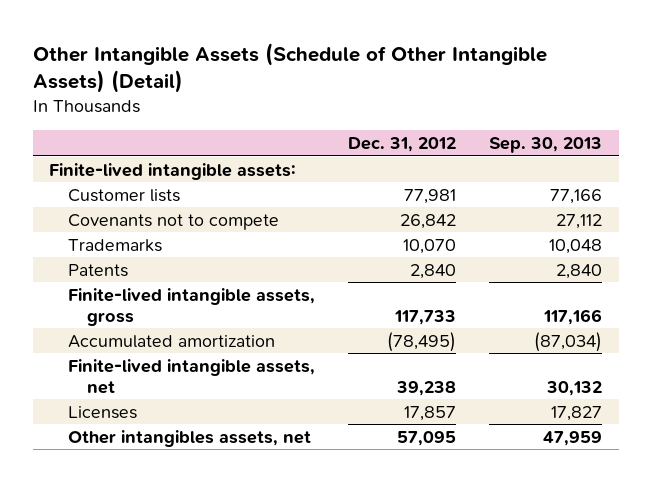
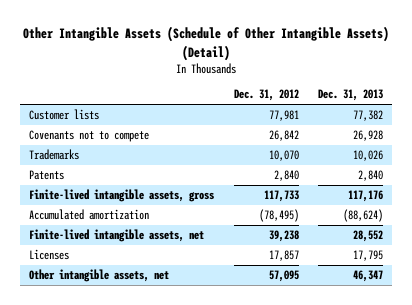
- | Dec. 31, 2012 | Sep. 30, 2013
+ | Dec. 31, 2012 | Dec. 31, 2013
- Finite-lived intangible assets:
- Other intangibles assets, net | 57,095 | 47,959
+ Other intangible assets, net | 57,095 | 46,347

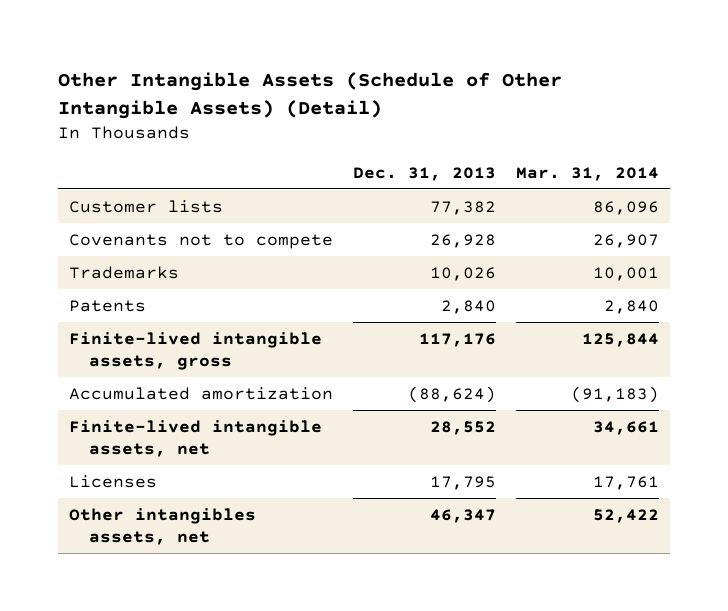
- | Dec. 31, 2012 | Dec. 31, 2013
+ | Dec. 31, 2013 | Mar. 31, 2014
- Other intangible assets, net | 57,095 | 46,347
+ Other intangibles assets, net | 46,347 | 52,422

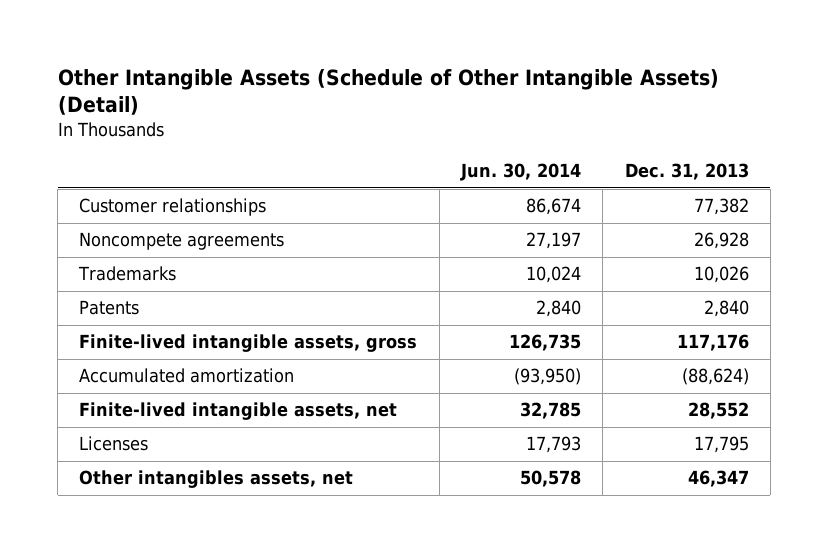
- | Dec. 31, 2013 | Mar. 31, 2014
+ | Jun. 30, 2014 | Dec. 31, 2013
- Customer lists | 77,382 | 86,096
- Covenants not to compete | 26,928 | 26,907
+ Customer relationships | 86,674 | 77,382
+ Noncompete agreements | 27,197 | 26,928

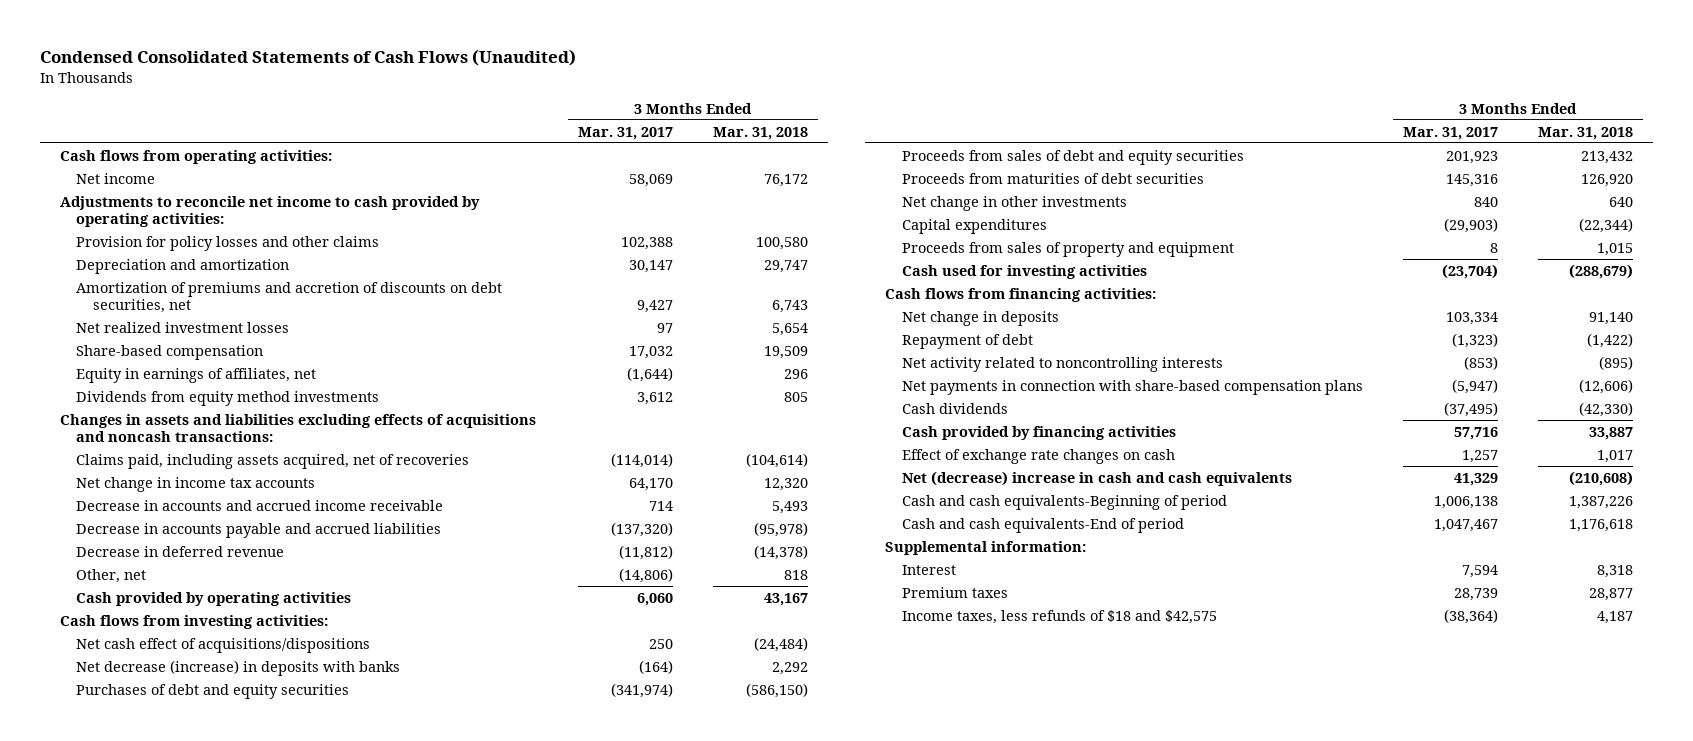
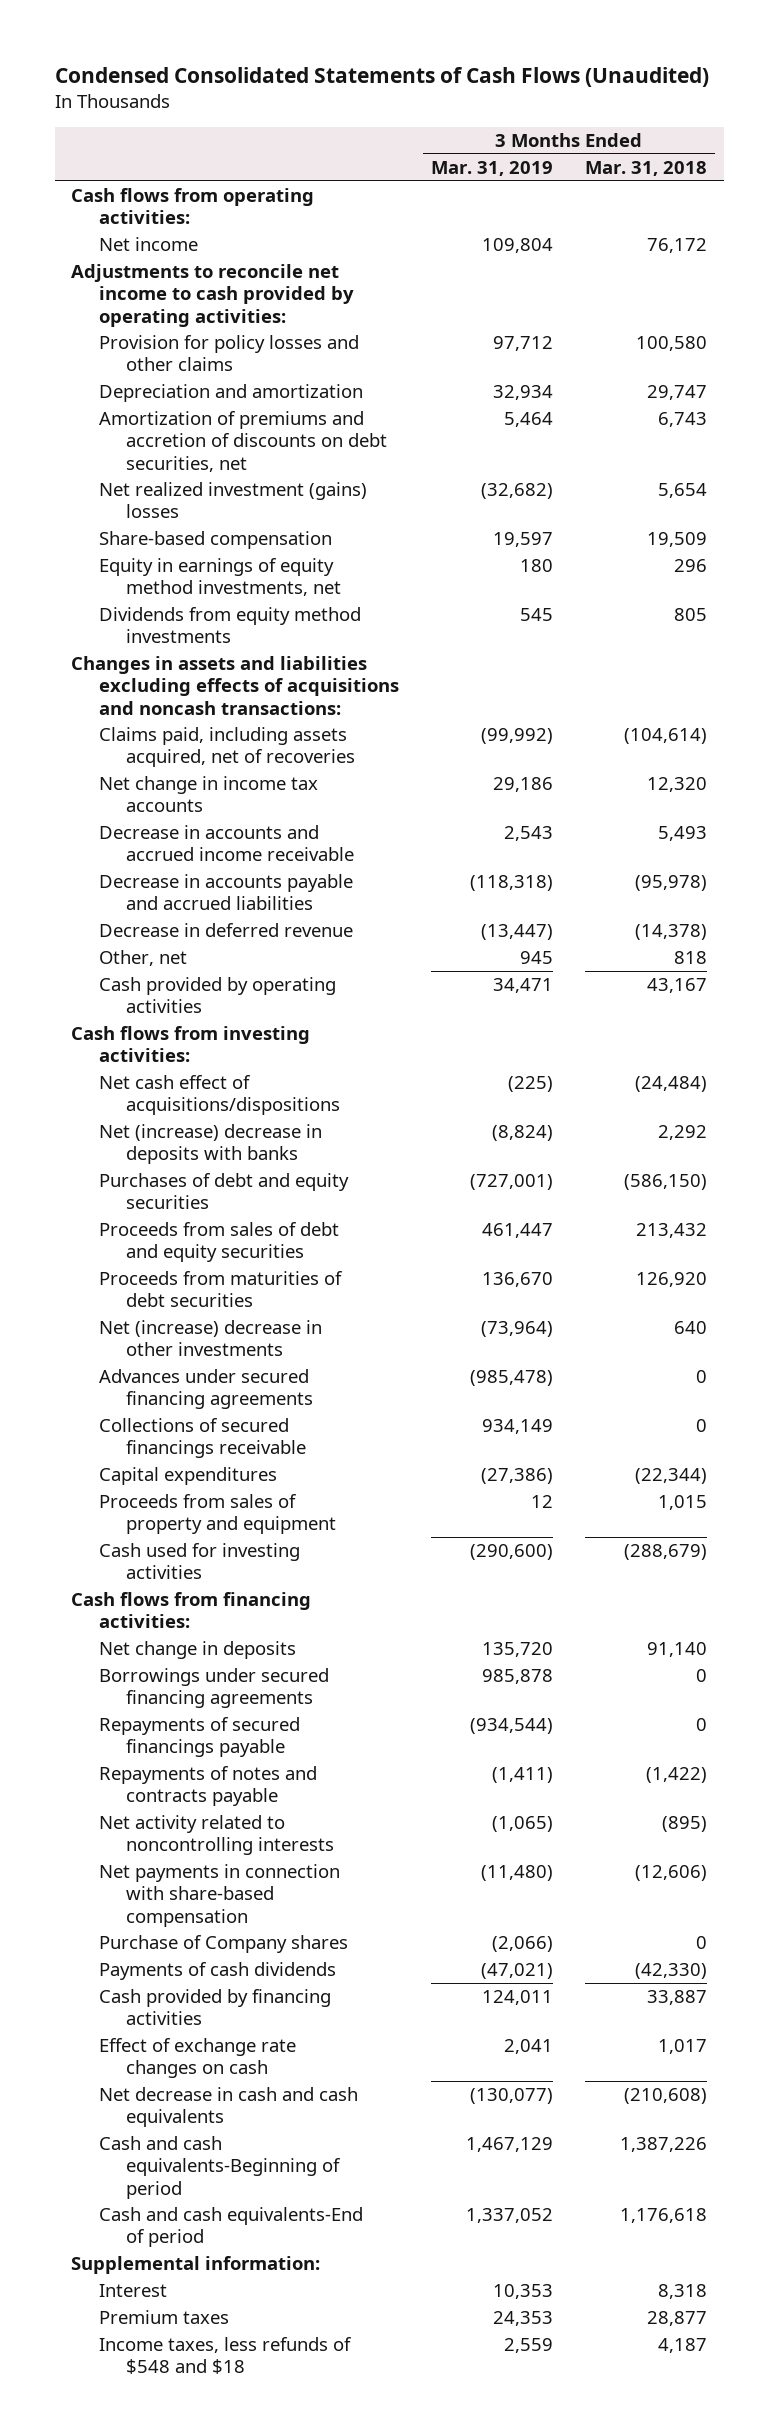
- | 3 Months Ended Mar. 31, 2017 | 3 Months Ended Mar. 31, 2018
+ | 3 Months Ended Mar. 31, 2019 | 3 Months Ended Mar. 31, 2018
- Net realized investment losses | 97 | 5,654
+ Net realized investment (gains) losses | (32,682) | 5,654
- Equity in earnings of affiliates, net | (1,644) | 296
+ Equity in earnings of equity method investments, net | 180 | 296
- Net decrease (increase) in deposits with banks | (164) | 2,292
+ Net (increase) decrease in deposits with banks | (8,824) | 2,292
- Net change in other investments | 840 | 640
+ Net (increase) decrease in other investments | (73,964) | 640
+ Advances under secured financing agreements | (985,478) | 0
+ Collections of secured financings receivable | 934,149 | 0
- Repayment of debt | (1,323) | (1,422)
+ Borrowings under secured financing agreements | 985,878 | 0
+ Repayments of secured financings payable | (934,544) | 0
+ Repayments of notes and contracts payable | (1,411) | (1,422)
- Net payments in connection with share-based compensation plans | (5,947) | (12,606)
- Cash dividends | (37,495) | (42,330)
+ Net payments in connection with share-based compensation | (11,480) | (12,606)
+ Purchase of Company shares | (2,066) | 0
+ Payments of cash dividends | (47,021) | (42,330)
- Net (decrease) increase in cash and cash equivalents | 41,329 | (210,608)
+ Net decrease in cash and cash equivalents | (130,077) | (210,608)
- Income taxes, less refunds of $18 and $42,575 | (38,364) | 4,187
+ Income taxes, less refunds of $548 and $18 | 2,559 | 4,187

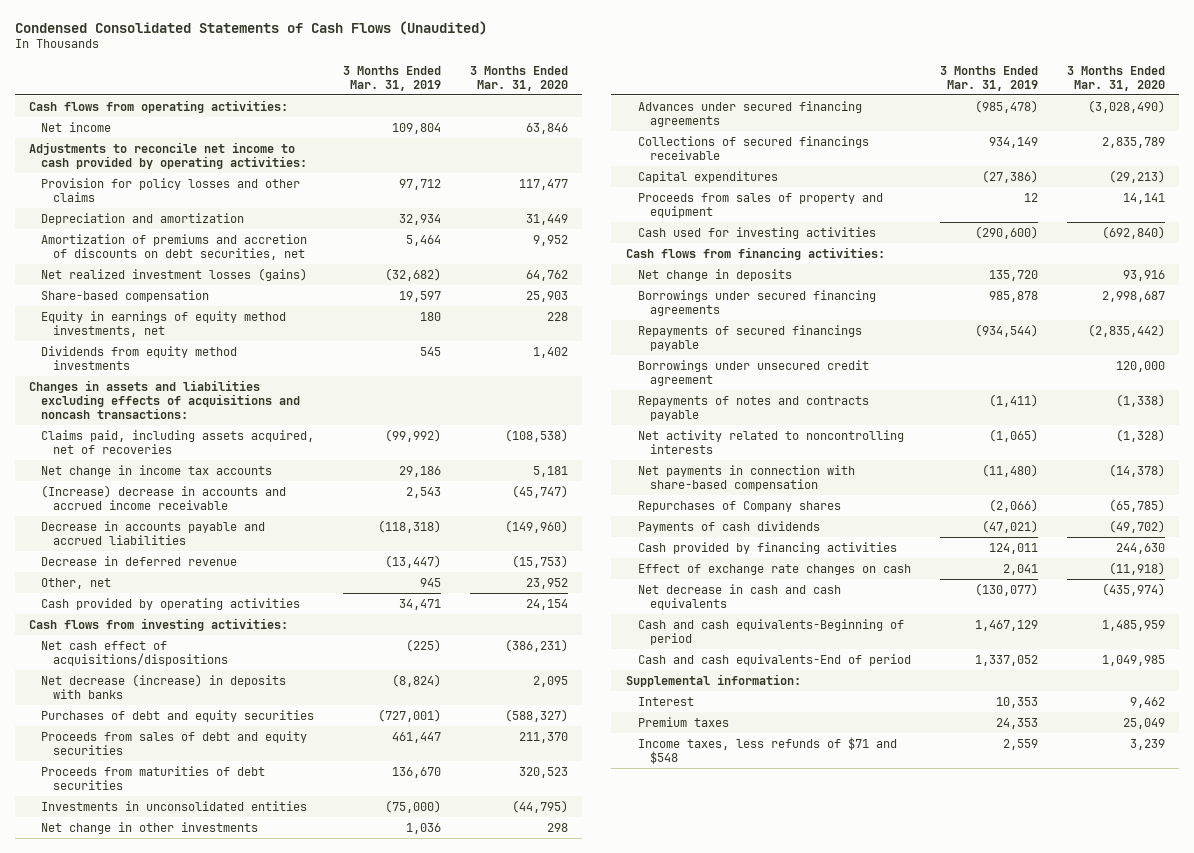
- | 3 Months Ended Mar. 31, 2019 | 3 Months Ended Mar. 31, 2018
+ | 3 Months Ended Mar. 31, 2019 | 3 Months Ended Mar. 31, 2020
- Net realized investment (gains) losses | (32,682) | 5,654
+ Net realized investment losses (gains) | (32,682) | 64,762
- Decrease in accounts and accrued income receivable | 2,543 | 5,493
+ (Increase) decrease in accounts and accrued income receivable | 2,543 | (45,747)
- Net (increase) decrease in deposits with banks | (8,824) | 2,292
+ Net decrease (increase) in deposits with banks | (8,824) | 2,095
- Net (increase) decrease in other investments | (73,964) | 640
+ Investments in unconsolidated entities | (75,000) | (44,795)
+ Net change in other investments | 1,036 | 298
+ Borrowings under unsecured credit agreement | | 120,000
- Purchase of Company shares | (2,066) | 0
+ Repurchases of Company shares | (2,066) | (65,785)
- Income taxes, less refunds of $548 and $18 | 2,559 | 4,187
+ Income taxes, less refunds of $71 and $548 | 2,559 | 3,239

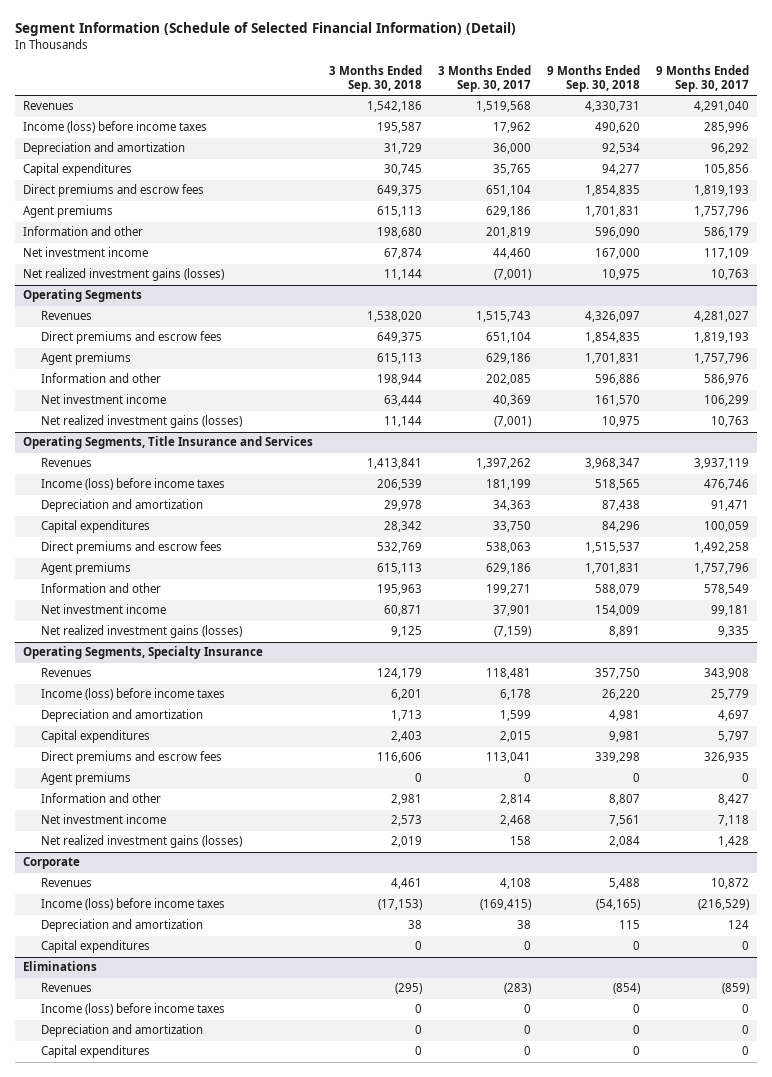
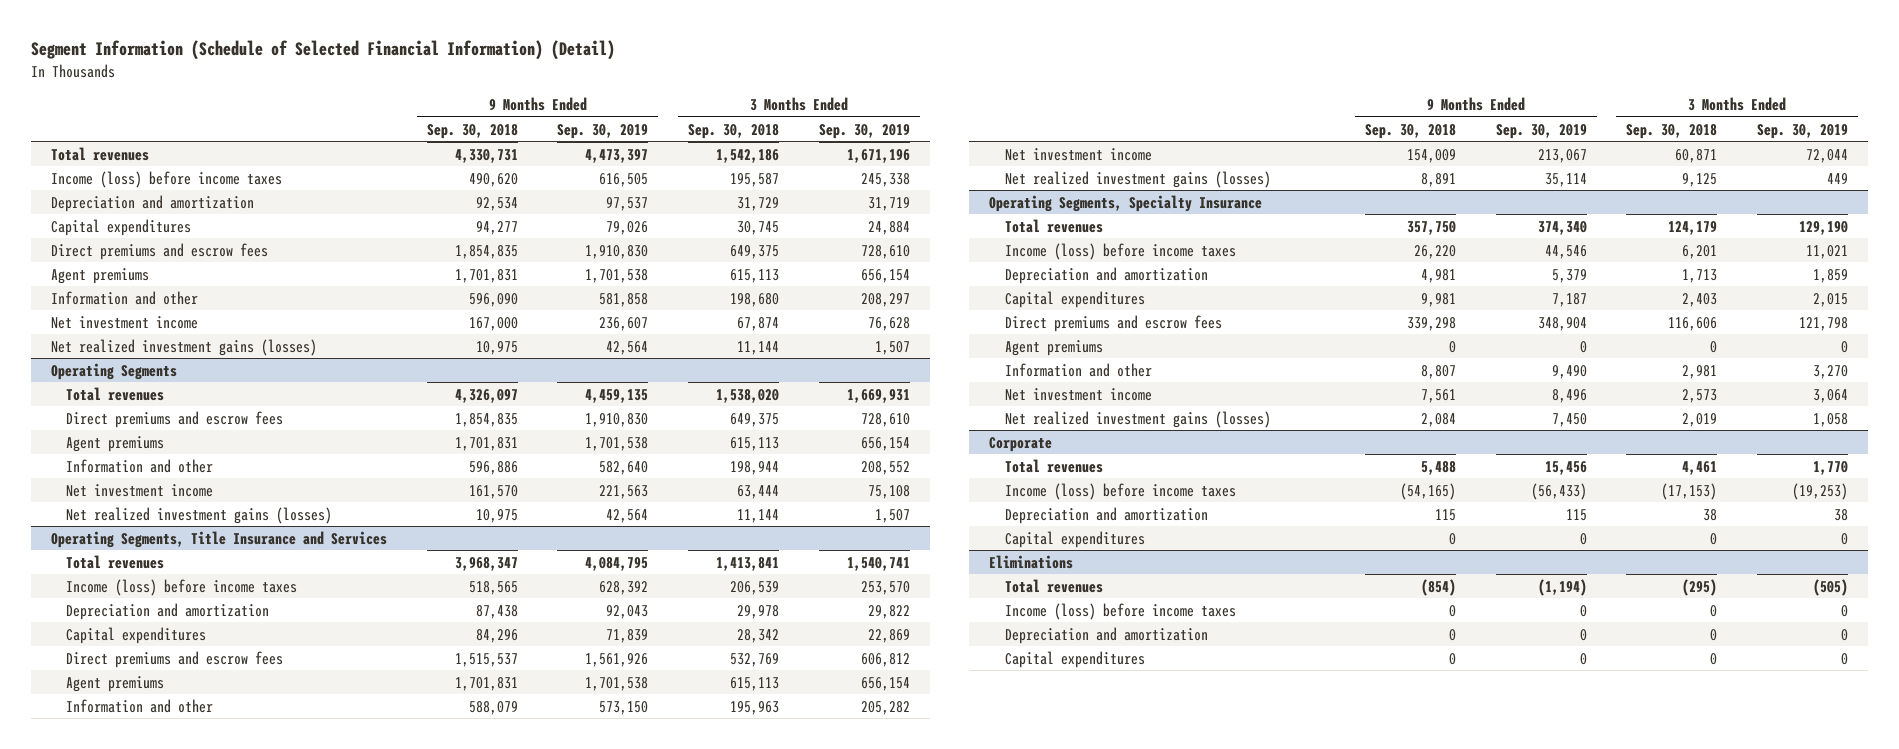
- | 3 Months Ended Sep. 30, 2018 | 3 Months Ended Sep. 30, 2017 | 9 Months Ended Sep. 30, 2018 | 9 Months Ended Sep. 30, 2017
+ | 9 Months Ended Sep. 30, 2018 | 9 Months Ended Sep. 30, 2019 | 3 Months Ended Sep. 30, 2018 | 3 Months Ended Sep. 30, 2019
- Revenues | 1,542,186 | 1,519,568 | 4,330,731 | 4,291,040
+ Total revenues | 4,330,731 | 4,473,397 | 1,542,186 | 1,671,196
@ Operating Segments
- Revenues | 1,538,020 | 1,515,743 | 4,326,097 | 4,281,027
+ Total revenues | 4,326,097 | 4,459,135 | 1,538,020 | 1,669,931
@ Operating Segments, Title Insurance and Services
- Revenues | 1,413,841 | 1,397,262 | 3,968,347 | 3,937,119
+ Total revenues | 3,968,347 | 4,084,795 | 1,413,841 | 1,540,741
@ Operating Segments, Specialty Insurance
- Revenues | 124,179 | 118,481 | 357,750 | 343,908
+ Total revenues | 357,750 | 374,340 | 124,179 | 129,190
@ Corporate
- Revenues | 4,461 | 4,108 | 5,488 | 10,872
+ Total revenues | 5,488 | 15,456 | 4,461 | 1,770
@ Eliminations
- Revenues | (295) | (283) | (854) | (859)
+ Total revenues | (854) | (1,194) | (295) | (505)

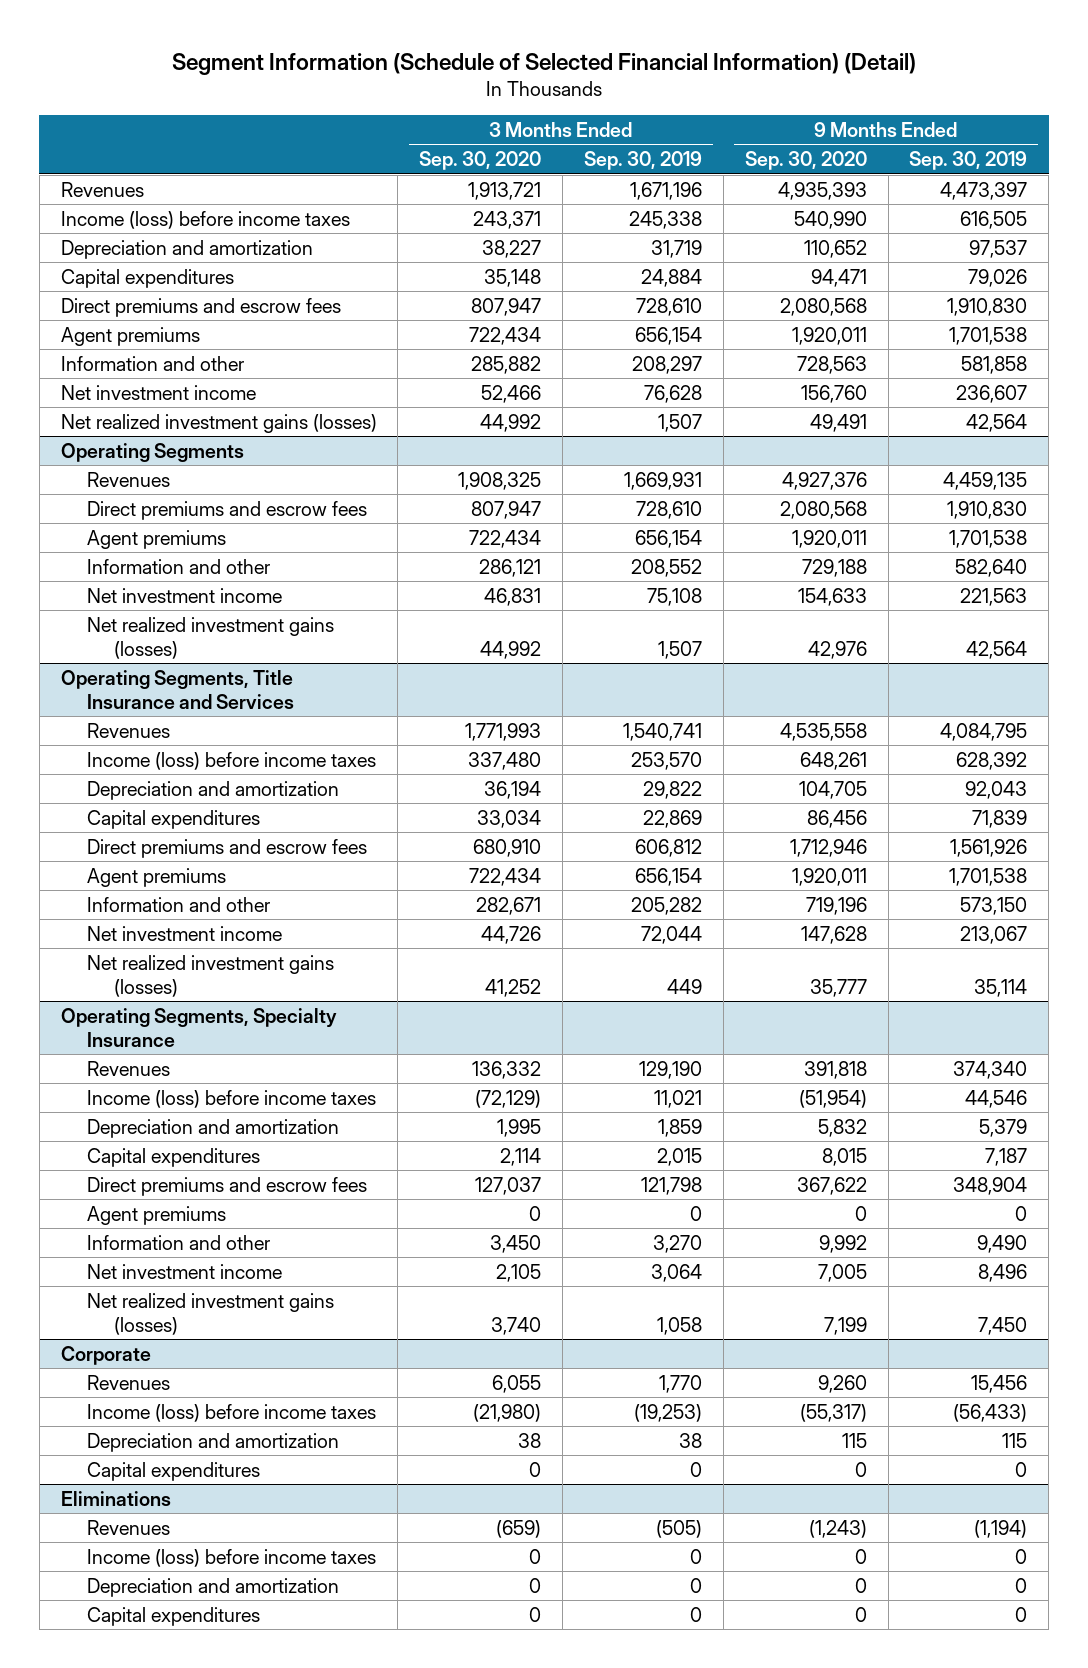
- | 9 Months Ended Sep. 30, 2018 | 9 Months Ended Sep. 30, 2019 | 3 Months Ended Sep. 30, 2018 | 3 Months Ended Sep. 30, 2019
+ | 3 Months Ended Sep. 30, 2020 | 3 Months Ended Sep. 30, 2019 | 9 Months Ended Sep. 30, 2020 | 9 Months Ended Sep. 30, 2019
- Total revenues | 4,330,731 | 4,473,397 | 1,542,186 | 1,671,196
+ Revenues | 1,913,721 | 1,671,196 | 4,935,393 | 4,473,397
@ Operating Segments
- Total revenues | 4,326,097 | 4,459,135 | 1,538,020 | 1,669,931
+ Revenues | 1,908,325 | 1,669,931 | 4,927,376 | 4,459,135
@ Operating Segments, Title Insurance and Services
- Total revenues | 3,968,347 | 4,084,795 | 1,413,841 | 1,540,741
+ Revenues | 1,771,993 | 1,540,741 | 4,535,558 | 4,084,795
@ Operating Segments, Specialty Insurance
- Total revenues | 357,750 | 374,340 | 124,179 | 129,190
+ Revenues | 136,332 | 129,190 | 391,818 | 374,340
@ Corporate
- Total revenues | 5,488 | 15,456 | 4,461 | 1,770
+ Revenues | 6,055 | 1,770 | 9,260 | 15,456
@ Eliminations
- Total revenues | (854) | (1,194) | (295) | (505)
+ Revenues | (659) | (505) | (1,243) | (1,194)

